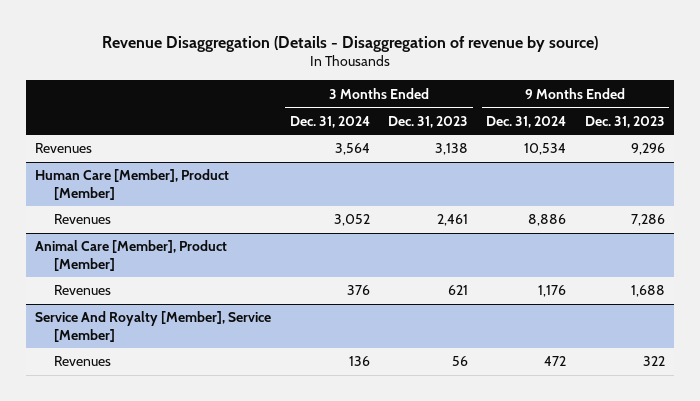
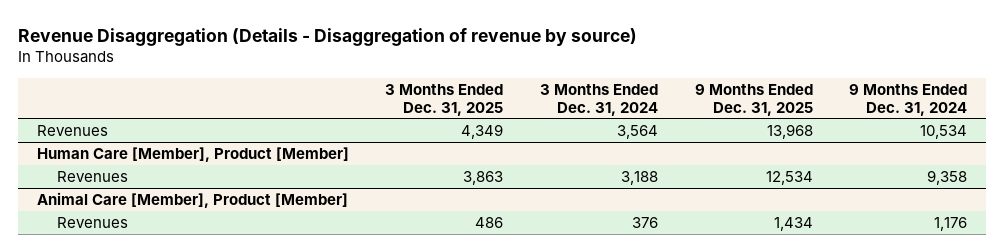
- | 3 Months Ended Dec. 31, 2024 | 3 Months Ended Dec. 31, 2023 | 9 Months Ended Dec. 31, 2024 | 9 Months Ended Dec. 31, 2023
+ | 3 Months Ended Dec. 31, 2025 | 3 Months Ended Dec. 31, 2024 | 9 Months Ended Dec. 31, 2025 | 9 Months Ended Dec. 31, 2024
@ Human Care [Member], Product [Member]
- Revenues | 3,052 | 2,461 | 8,886 | 7,286
+ Revenues | 3,863 | 3,188 | 12,534 | 9,358
- Service And Royalty [Member], Service [Member]
- Revenues | 136 | 56 | 472 | 322

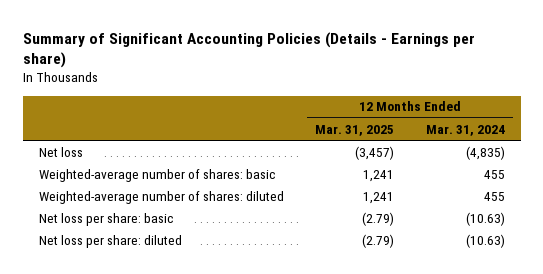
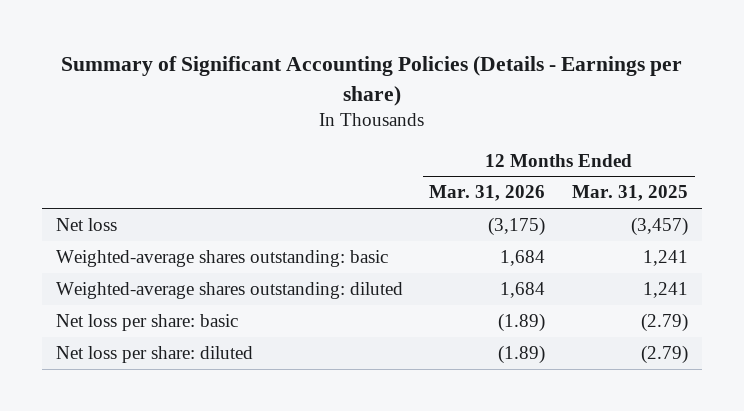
- | 12 Months Ended Mar. 31, 2025 | 12 Months Ended Mar. 31, 2024
+ | 12 Months Ended Mar. 31, 2026 | 12 Months Ended Mar. 31, 2025
- Weighted-average number of shares: basic | 1,241 | 455
- Weighted-average number of shares: diluted | 1,241 | 455
+ Weighted-average shares outstanding: basic | 1,684 | 1,241
+ Weighted-average shares outstanding: diluted | 1,684 | 1,241

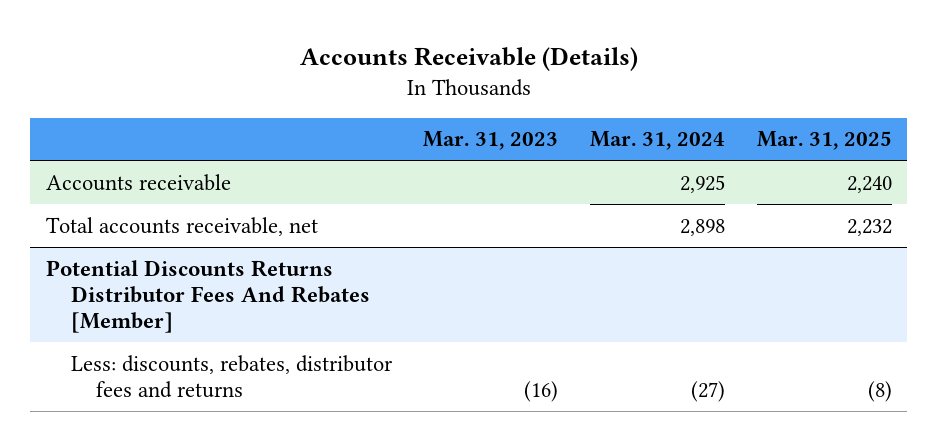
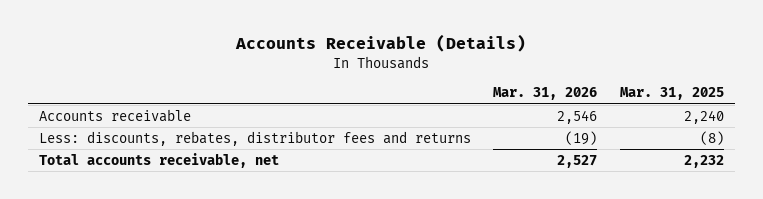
- | Mar. 31, 2023 | Mar. 31, 2024 | Mar. 31, 2025
+ | Mar. 31, 2026 | Mar. 31, 2025
- Potential Discounts Returns Distributor Fees And Rebates [Member]
moved down: Total accounts receivable, net | 2,527 | 2,232

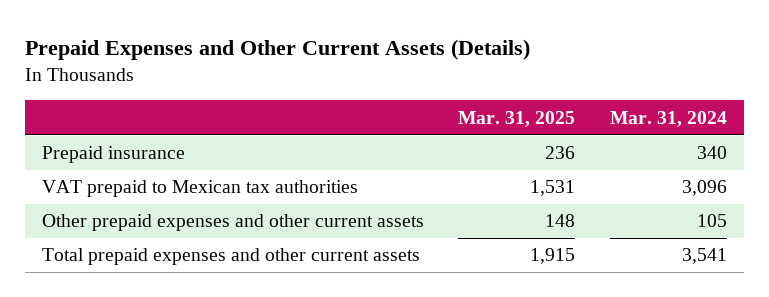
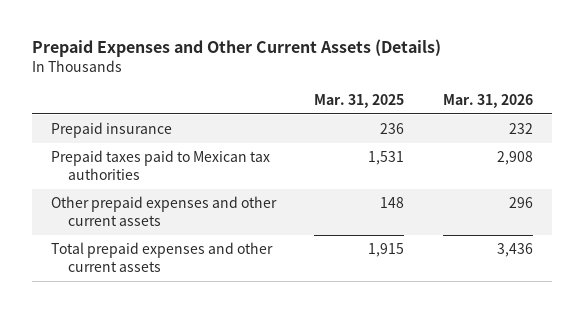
- | Mar. 31, 2025 | Mar. 31, 2024
+ | Mar. 31, 2025 | Mar. 31, 2026
- VAT prepaid to Mexican tax authorities | 1,531 | 3,096
+ Prepaid taxes paid to Mexican tax authorities | 1,531 | 2,908

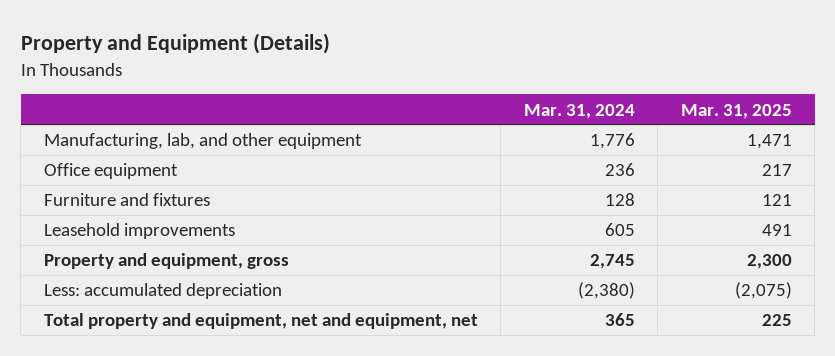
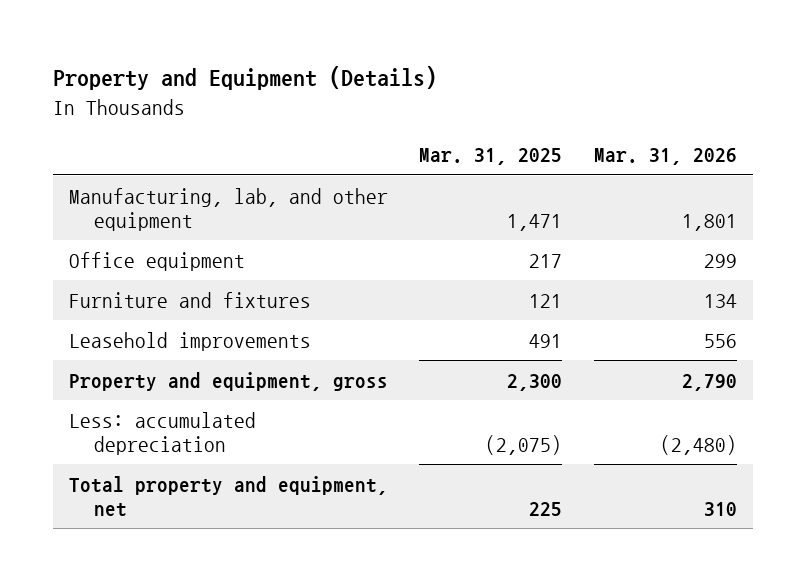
- | Mar. 31, 2024 | Mar. 31, 2025
+ | Mar. 31, 2025 | Mar. 31, 2026
- Total property and equipment, net and equipment, net | 365 | 225
+ Total property and equipment, net | 225 | 310

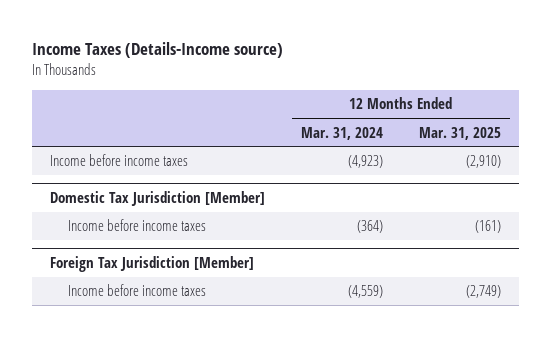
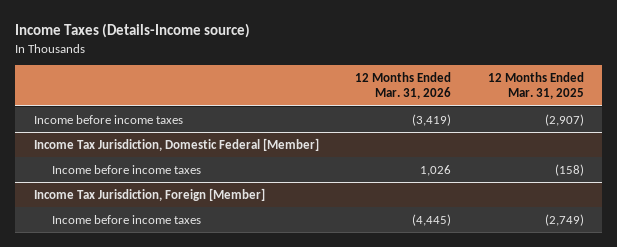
- | 12 Months Ended Mar. 31, 2024 | 12 Months Ended Mar. 31, 2025
+ | 12 Months Ended Mar. 31, 2026 | 12 Months Ended Mar. 31, 2025
- Income before income taxes | (4,923) | (2,910)
- Domestic Tax Jurisdiction [Member]
- Income before income taxes | (364) | (161)
- Foreign Tax Jurisdiction [Member]
+ Income before income taxes | (3,419) | (2,907)
+ Income Tax Jurisdiction, Domestic Federal [Member]
+ Income before income taxes | 1,026 | (158)
+ Income Tax Jurisdiction, Foreign [Member]

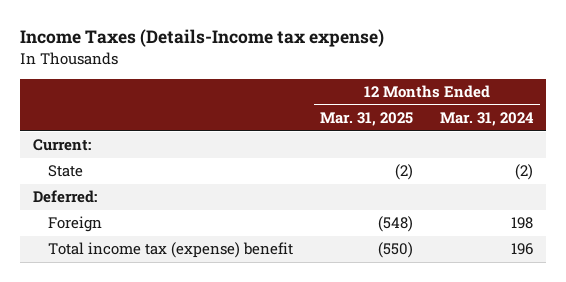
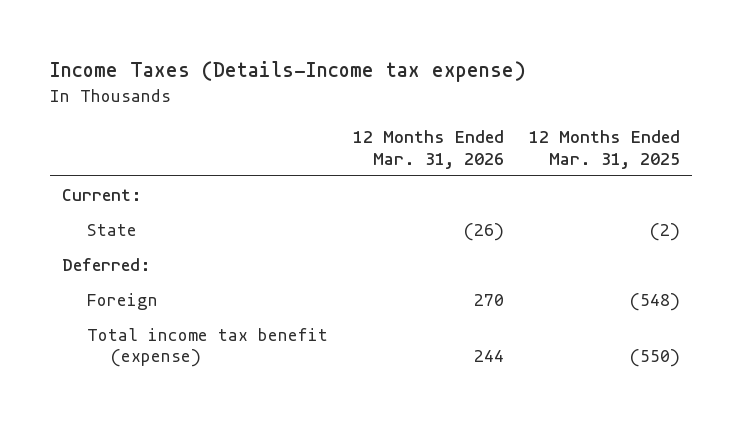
- | 12 Months Ended Mar. 31, 2025 | 12 Months Ended Mar. 31, 2024
+ | 12 Months Ended Mar. 31, 2026 | 12 Months Ended Mar. 31, 2025
- Total income tax (expense) benefit | (550) | 196
+ Total income tax benefit (expense) | 244 | (550)

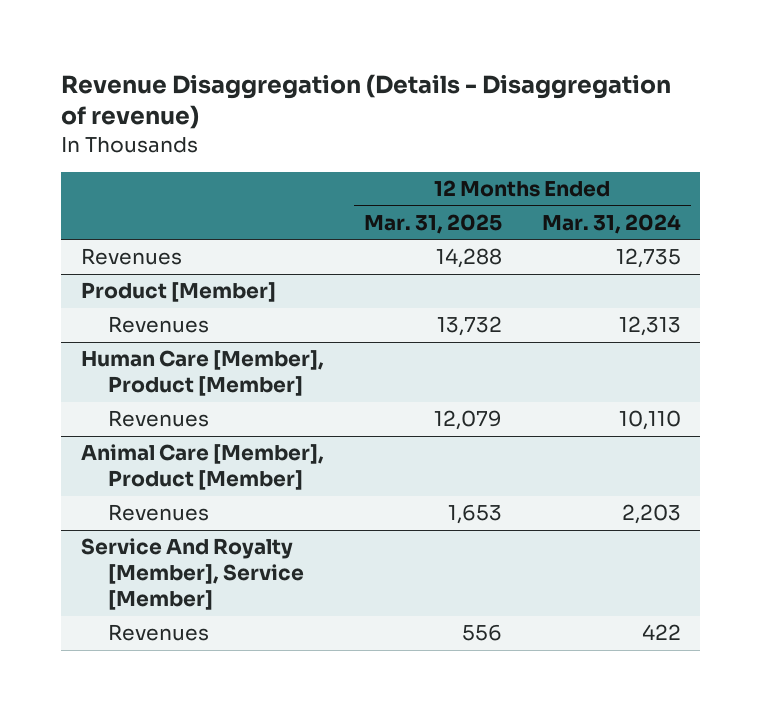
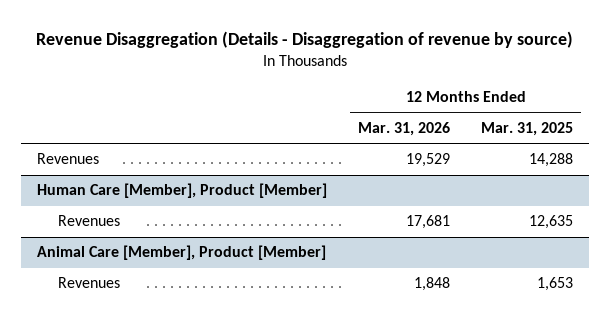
- Revenue Disaggregation (Details - Disaggregation of revenue)
+ Revenue Disaggregation (Details - Disaggregation of revenue by source)
- | 12 Months Ended Mar. 31, 2025 | 12 Months Ended Mar. 31, 2024
+ | 12 Months Ended Mar. 31, 2026 | 12 Months Ended Mar. 31, 2025
- Product [Member]
- Revenues | 13,732 | 12,313
@ Human Care [Member], Product [Member]
- Revenues | 12,079 | 10,110
+ Revenues | 17,681 | 12,635
- Service And Royalty [Member], Service [Member]
- Revenues | 556 | 422

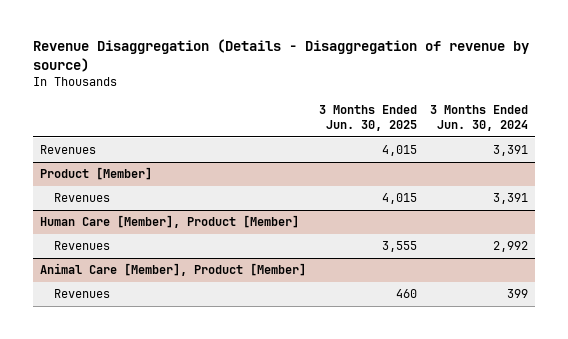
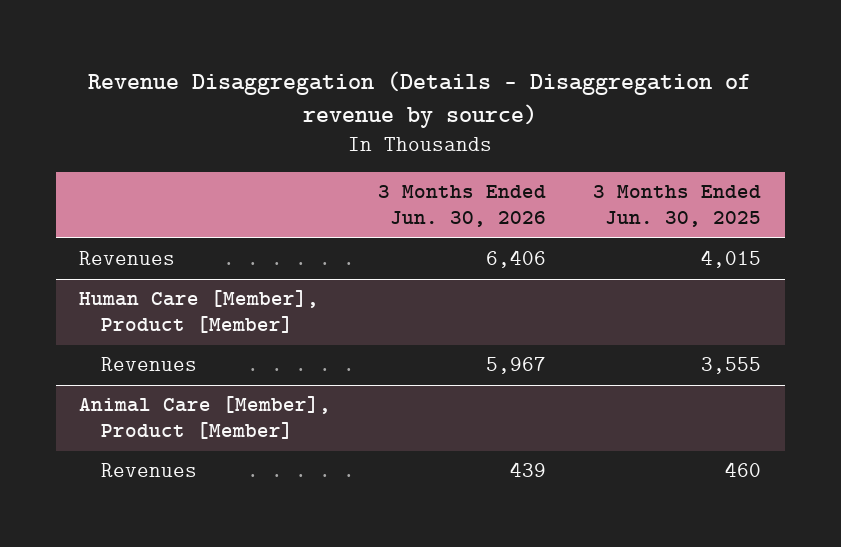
- | 3 Months Ended Jun. 30, 2025 | 3 Months Ended Jun. 30, 2024
+ | 3 Months Ended Jun. 30, 2026 | 3 Months Ended Jun. 30, 2025
- Product [Member]
- Revenues | 4,015 | 3,391

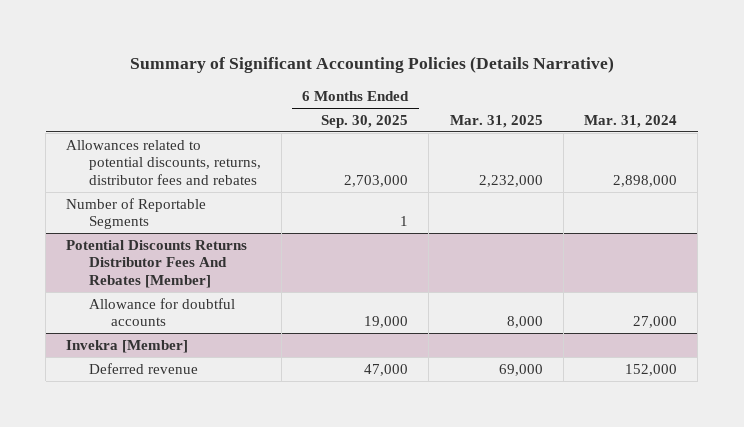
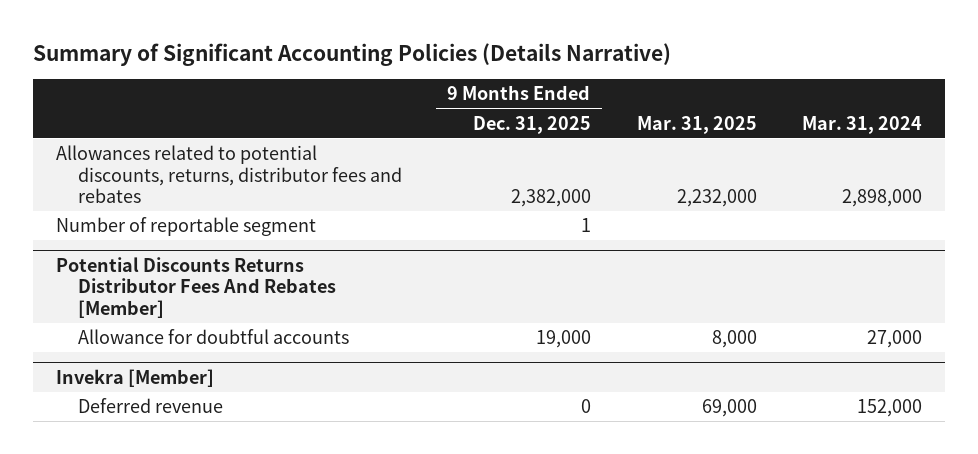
- | 6 Months Ended Sep. 30, 2025 | Mar. 31, 2025 | Mar. 31, 2024
+ | 9 Months Ended Dec. 31, 2025 | Mar. 31, 2025 | Mar. 31, 2024
- Number of Reportable Segments | 1 | |
+ Number of reportable segment | 1 | |

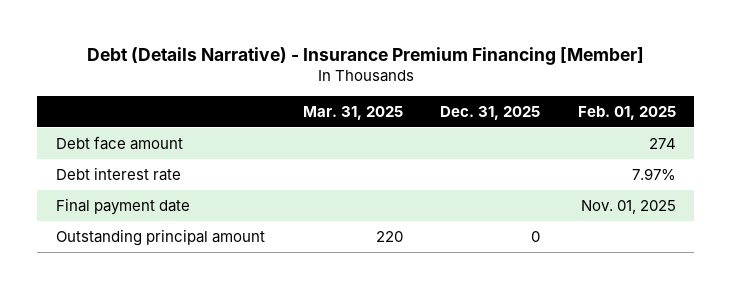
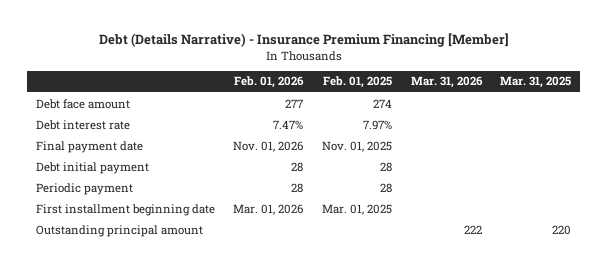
- | Mar. 31, 2025 | Dec. 31, 2025 | Feb. 01, 2025
+ | Feb. 01, 2026 | Feb. 01, 2025 | Mar. 31, 2026 | Mar. 31, 2025
+ Debt initial payment | 28 | 28 | |
+ Periodic payment | 28 | 28 | |
+ First installment beginning date | Mar. 01, 2026 | Mar. 01, 2025 | |

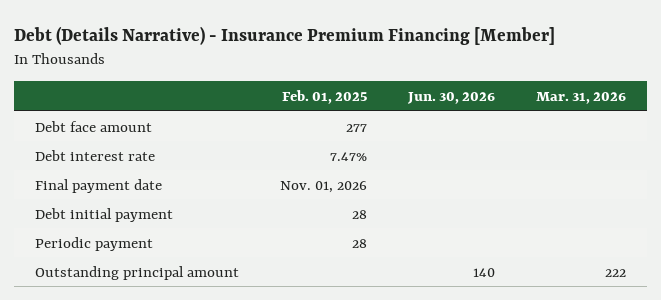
- | Feb. 01, 2026 | Feb. 01, 2025 | Mar. 31, 2026 | Mar. 31, 2025
+ | Feb. 01, 2025 | Jun. 30, 2026 | Mar. 31, 2026
- Debt face amount | 277 | 274 | |
- Debt interest rate | 7.47% | 7.97% | |
- Final payment date | Nov. 01, 2026 | Nov. 01, 2025 | |
+ Debt face amount | 277 | |
+ Debt interest rate | 7.47% | |
+ Final payment date | Nov. 01, 2026 | |
- First installment beginning date | Mar. 01, 2026 | Mar. 01, 2025 | |

